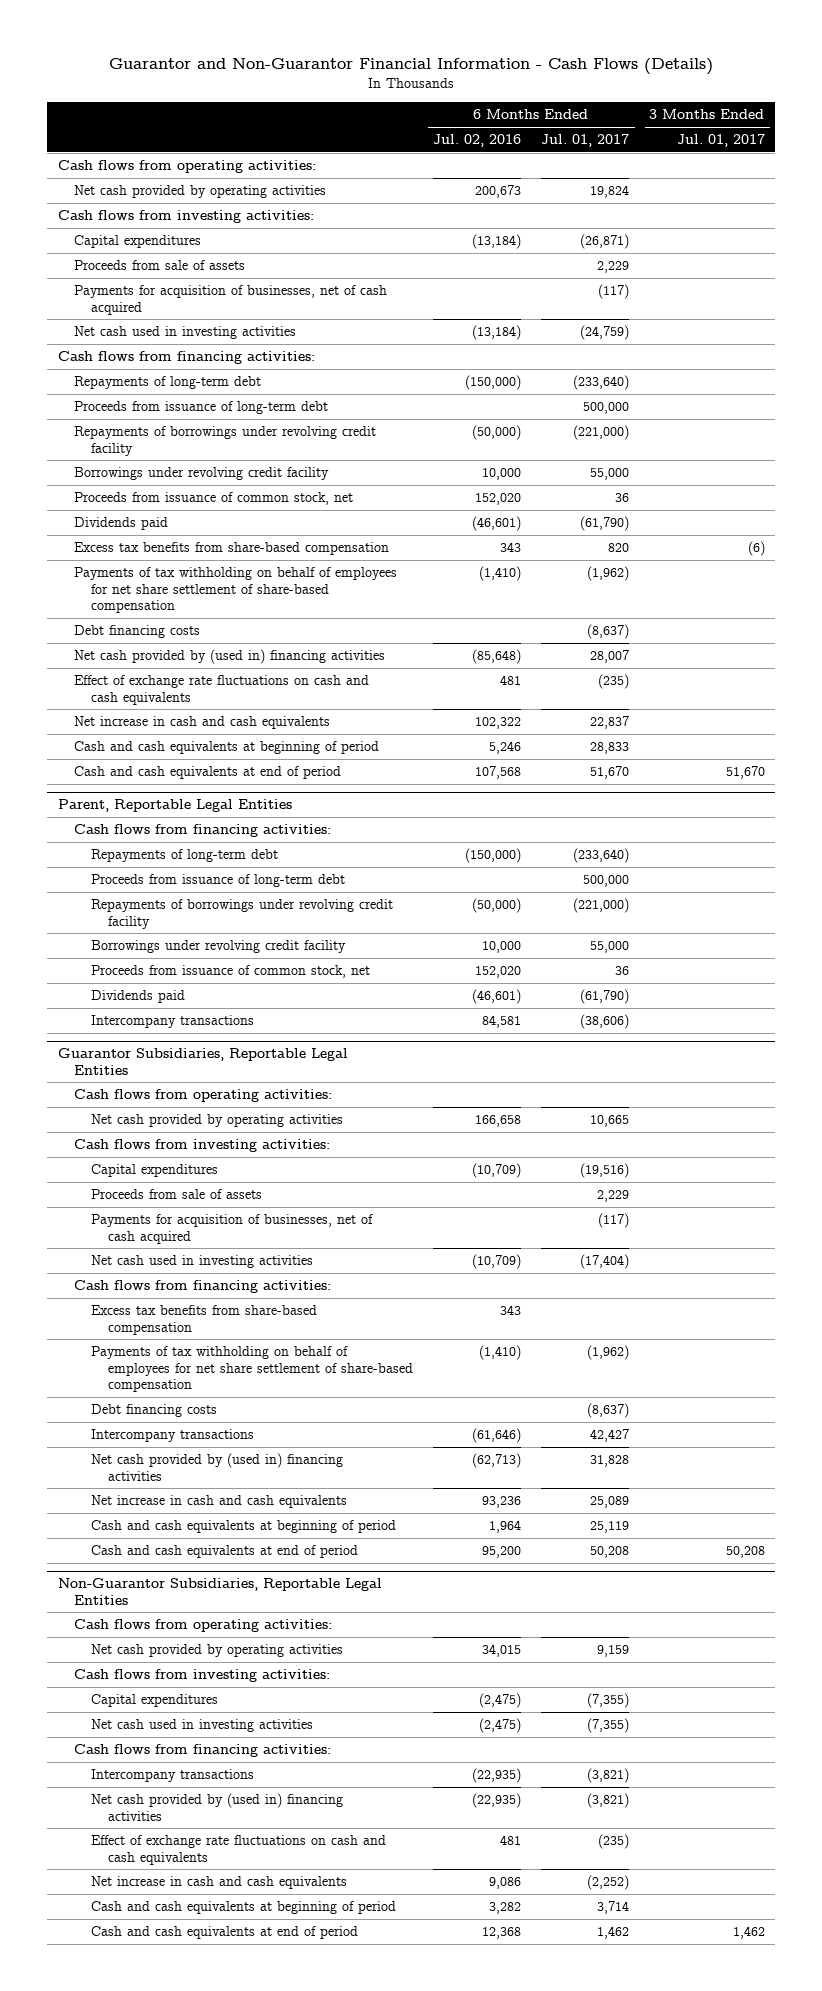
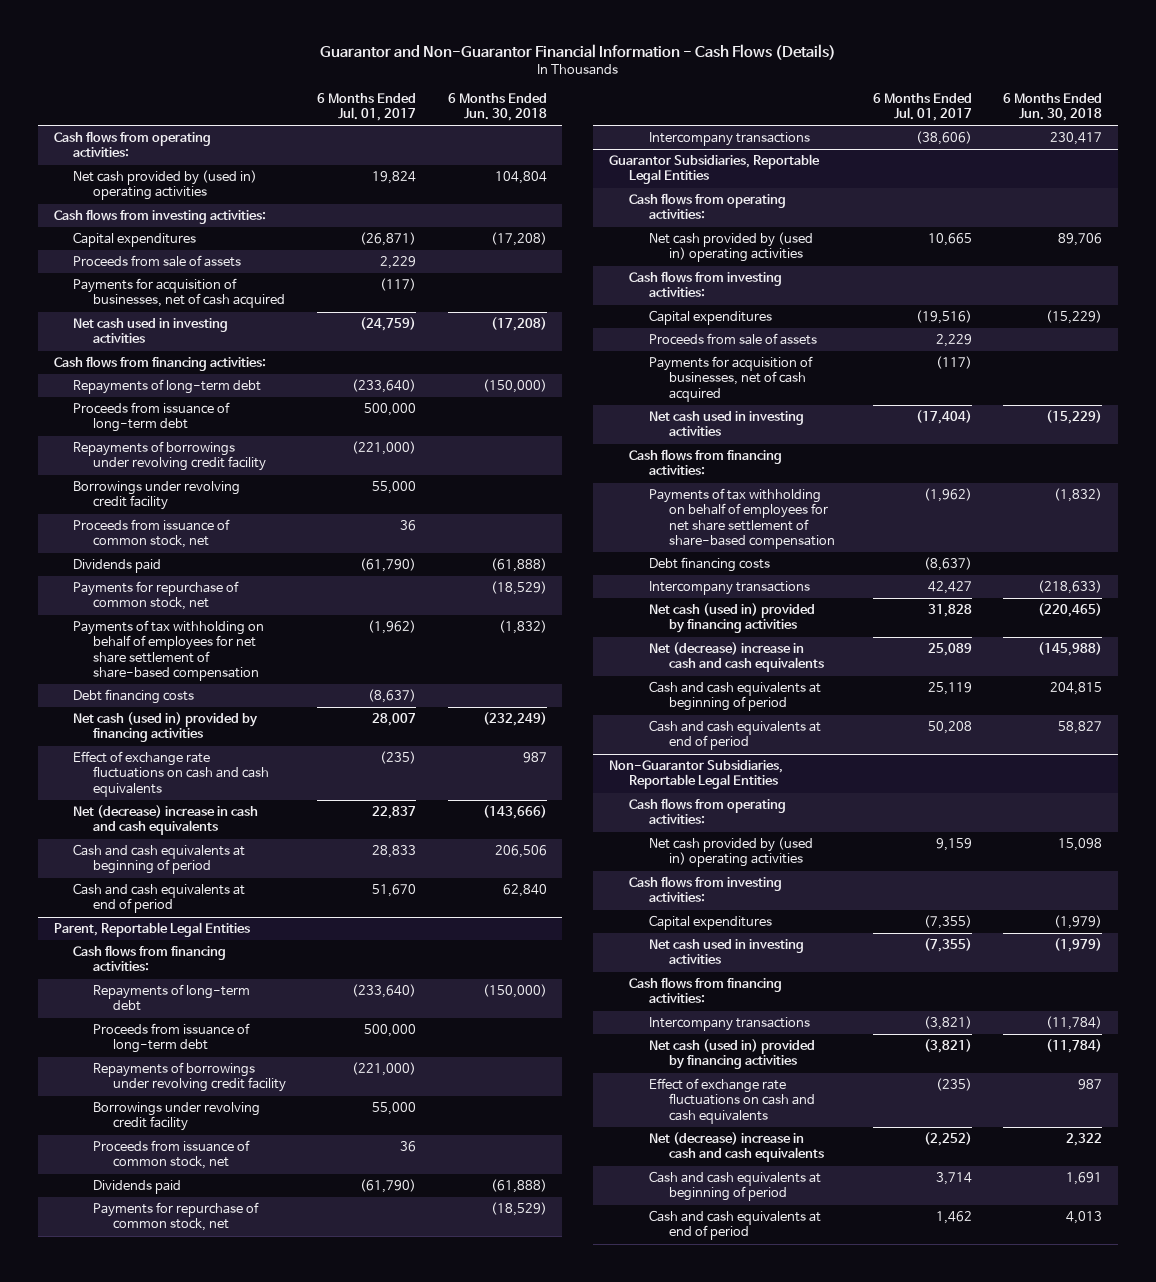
- | 6 Months Ended Jul. 02, 2016 | 6 Months Ended Jul. 01, 2017 | 3 Months Ended Jul. 01, 2017
+ | 6 Months Ended Jul. 01, 2017 | 6 Months Ended Jun. 30, 2018
- Net cash provided by operating activities | 200,673 | 19,824 |
+ Net cash provided by (used in) operating activities | 19,824 | 104,804
- Excess tax benefits from share-based compensation | 343 | 820 | (6)
+ Payments for repurchase of common stock, net | | (18,529)
- Net cash provided by (used in) financing activities | (85,648) | 28,007 |
+ Net cash (used in) provided by financing activities | 28,007 | (232,249)
- Net increase in cash and cash equivalents | 102,322 | 22,837 |
+ Net (decrease) increase in cash and cash equivalents | 22,837 | (143,666)
@ Parent, Reportable Legal Entities
+ Payments for repurchase of common stock, net | | (18,529)
@ Guarantor Subsidiaries, Reportable Legal Entities
- Net cash provided by operating activities | 166,658 | 10,665 |
+ Net cash provided by (used in) operating activities | 10,665 | 89,706
- Excess tax benefits from share-based compensation | 343 | |
- Net cash provided by (used in) financing activities | (62,713) | 31,828 |
- Net increase in cash and cash equivalents | 93,236 | 25,089 |
+ Net cash (used in) provided by financing activities | 31,828 | (220,465)
+ Net (decrease) increase in cash and cash equivalents | 25,089 | (145,988)
@ Non-Guarantor Subsidiaries, Reportable Legal Entities
- Net cash provided by operating activities | 34,015 | 9,159 |
+ Net cash provided by (used in) operating activities | 9,159 | 15,098
- Net cash provided by (used in) financing activities | (22,935) | (3,821) |
+ Net cash (used in) provided by financing activities | (3,821) | (11,784)
- Net increase in cash and cash equivalents | 9,086 | (2,252) |
+ Net (decrease) increase in cash and cash equivalents | (2,252) | 2,322

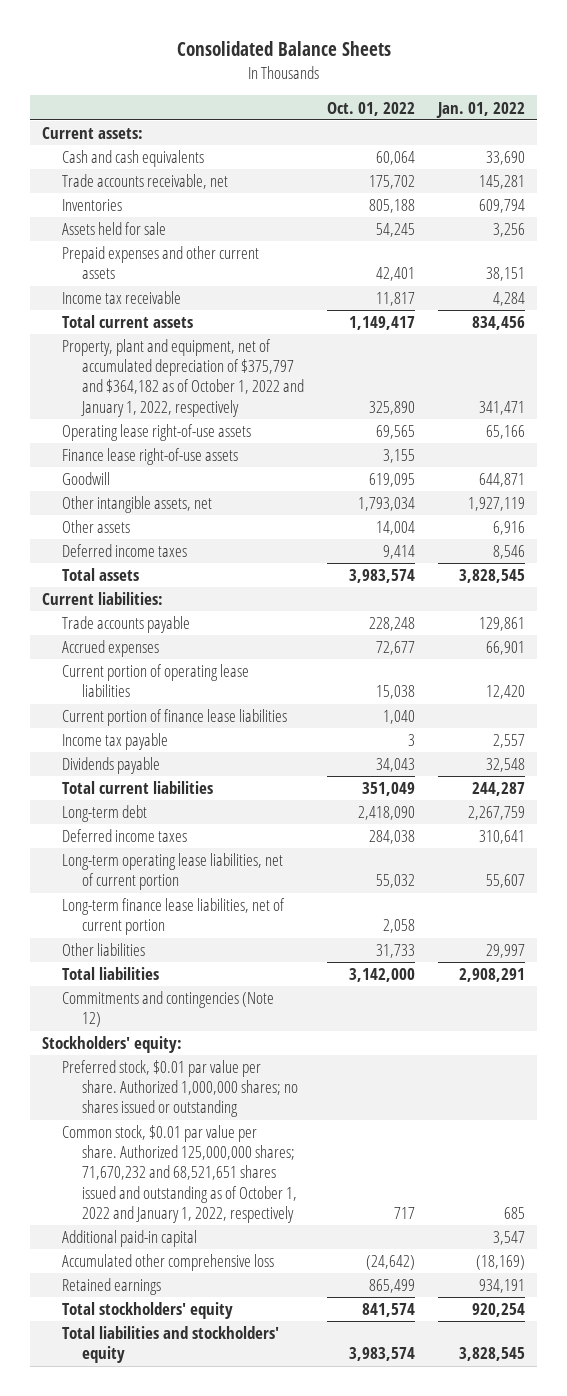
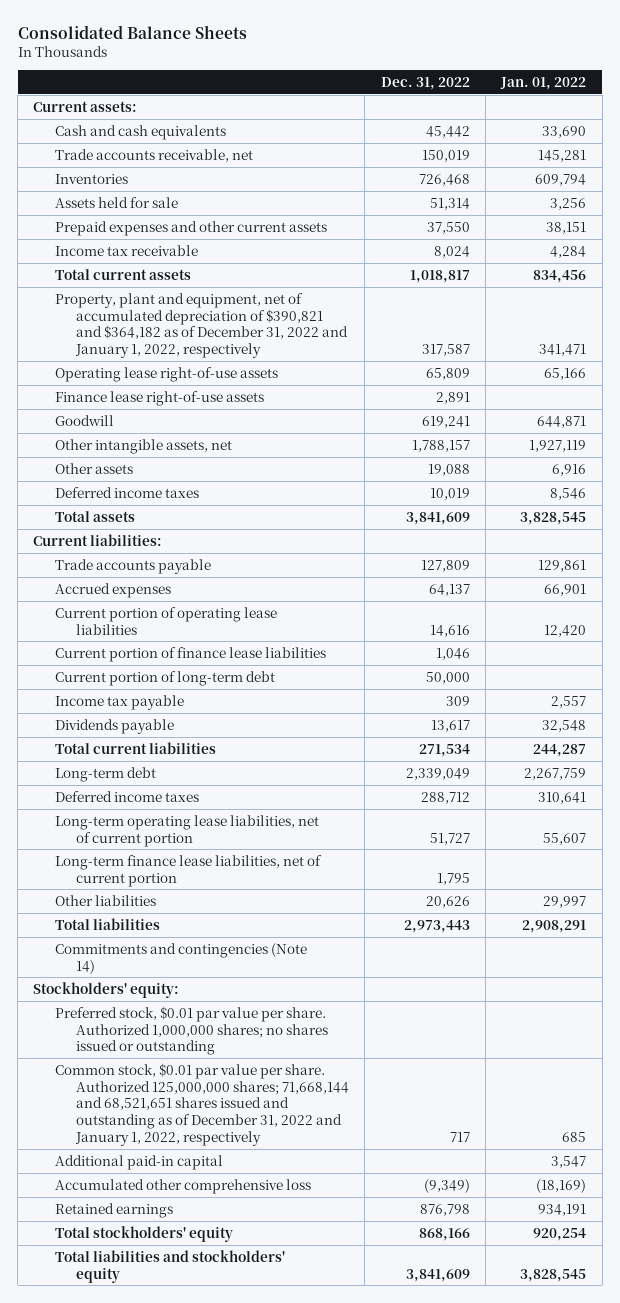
- | Oct. 01, 2022 | Jan. 01, 2022
+ | Dec. 31, 2022 | Jan. 01, 2022
- Property, plant and equipment, net of accumulated depreciation of $375,797 and $364,182 as of October 1, 2022 and January 1, 2022, respectively | 325,890 | 341,471
+ Property, plant and equipment, net of accumulated depreciation of $390,821 and $364,182 as of December 31, 2022 and January 1, 2022, respectively | 317,587 | 341,471
+ Current portion of long-term debt | 50,000 |
- Commitments and contingencies (Note 12)
+ Commitments and contingencies (Note 14)
- Common stock, $0.01 par value per share. Authorized 125,000,000 shares; 71,670,232 and 68,521,651 shares issued and outstanding as of October 1, 2022 and January 1, 2022, respectively | 717 | 685
+ Common stock, $0.01 par value per share. Authorized 125,000,000 shares; 71,668,144 and 68,521,651 shares issued and outstanding as of December 31, 2022 and January 1, 2022, respectively | 717 | 685

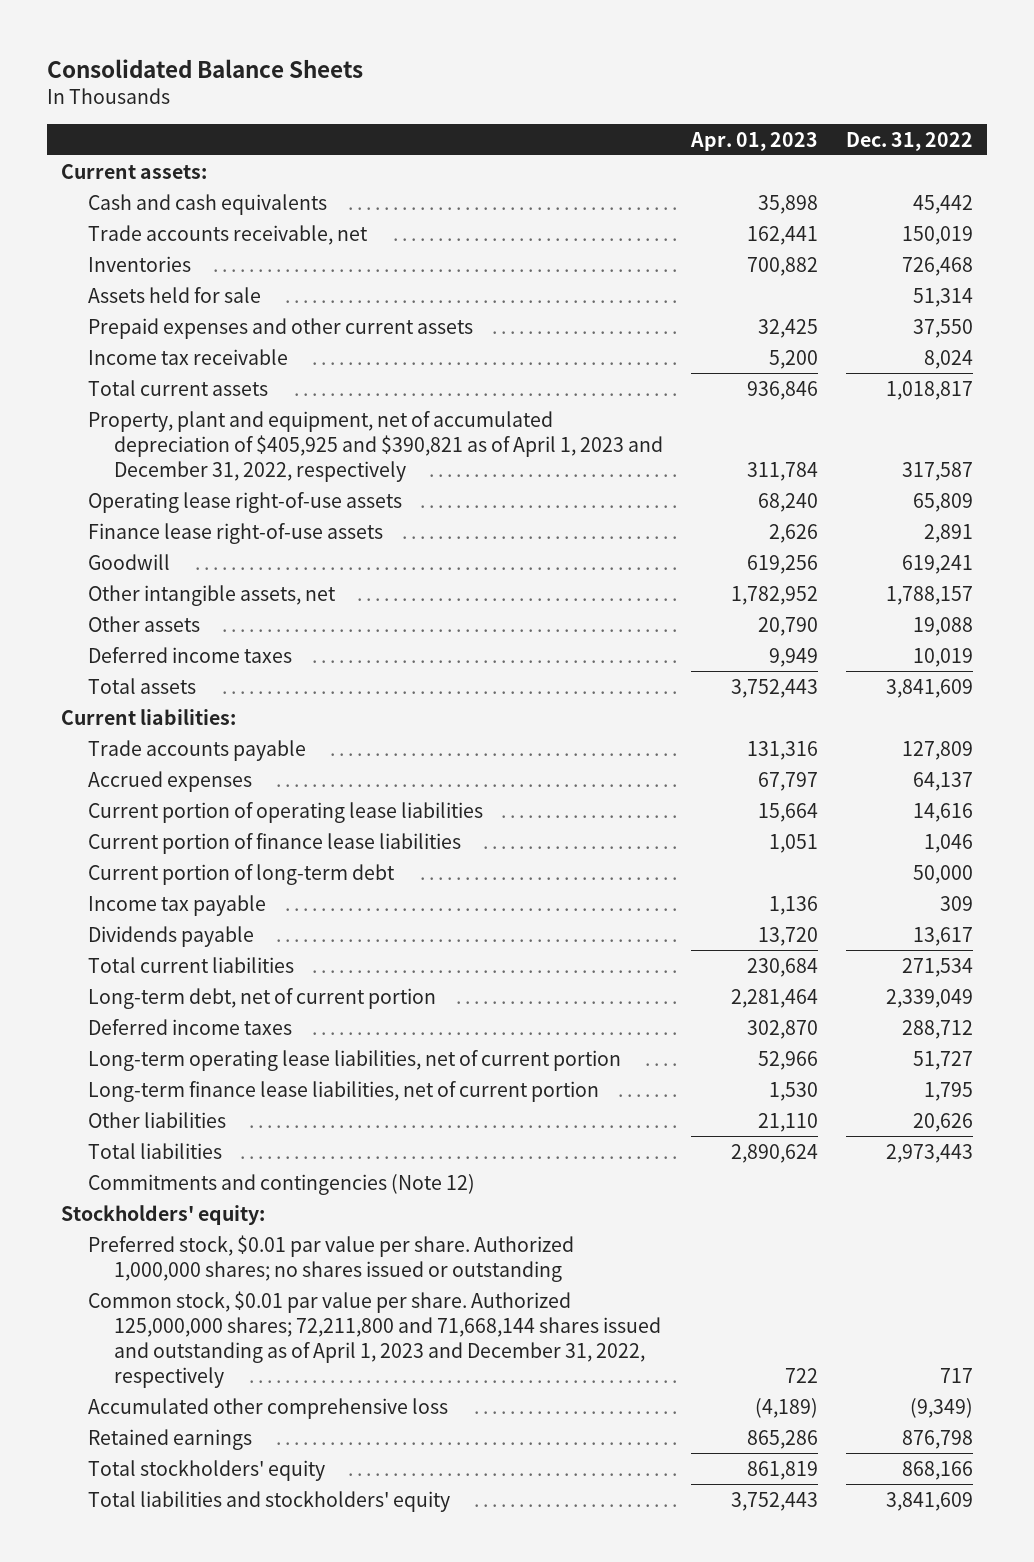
- | Dec. 31, 2022 | Jan. 01, 2022
+ | Apr. 01, 2023 | Dec. 31, 2022
- Property, plant and equipment, net of accumulated depreciation of $390,821 and $364,182 as of December 31, 2022 and January 1, 2022, respectively | 317,587 | 341,471
+ Property, plant and equipment, net of accumulated depreciation of $405,925 and $390,821 as of April 1, 2023 and December 31, 2022, respectively | 311,784 | 317,587
- Long-term debt | 2,339,049 | 2,267,759
+ Long-term debt, net of current portion | 2,281,464 | 2,339,049
- Commitments and contingencies (Note 14)
+ Commitments and contingencies (Note 12)
- Common stock, $0.01 par value per share. Authorized 125,000,000 shares; 71,668,144 and 68,521,651 shares issued and outstanding as of December 31, 2022 and January 1, 2022, respectively | 717 | 685
- Additional paid-in capital | | 3,547
+ Common stock, $0.01 par value per share. Authorized 125,000,000 shares; 72,211,800 and 71,668,144 shares issued and outstanding as of April 1, 2023 and December 31, 2022, respectively | 722 | 717

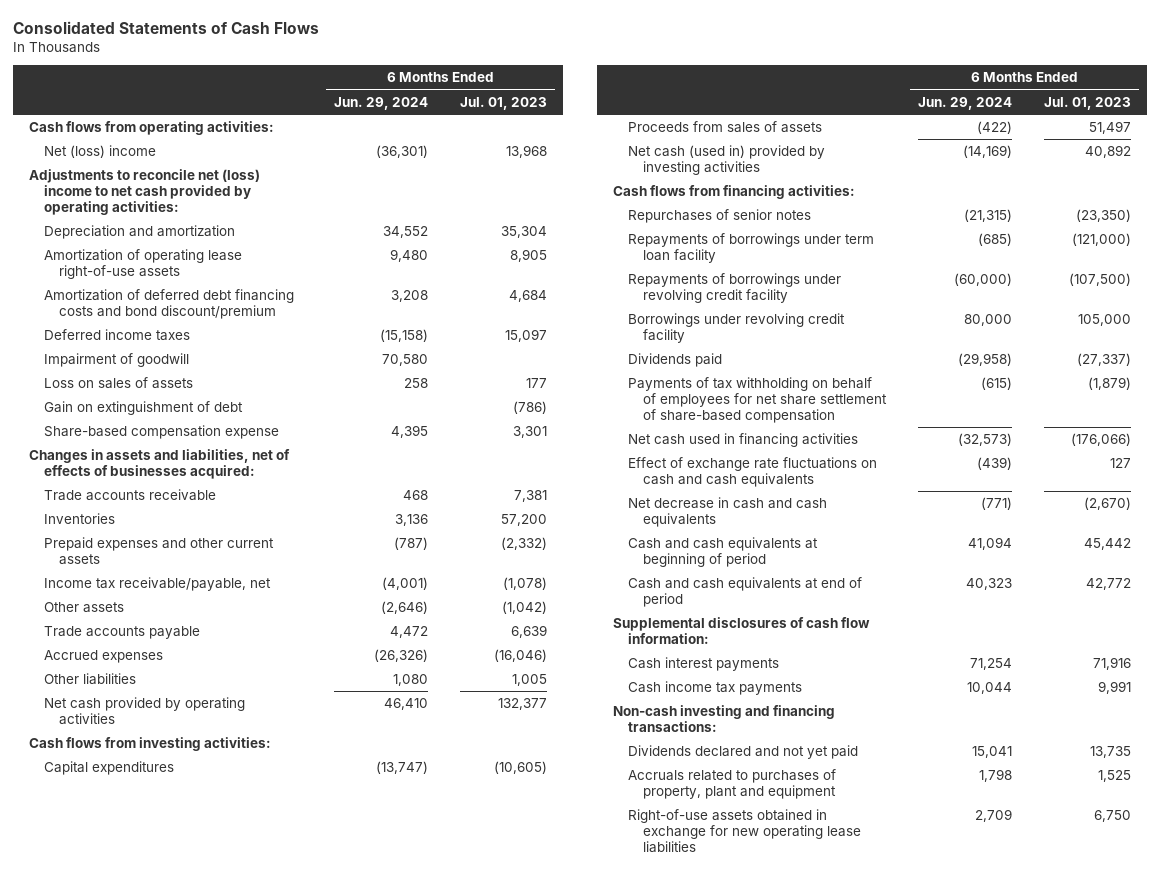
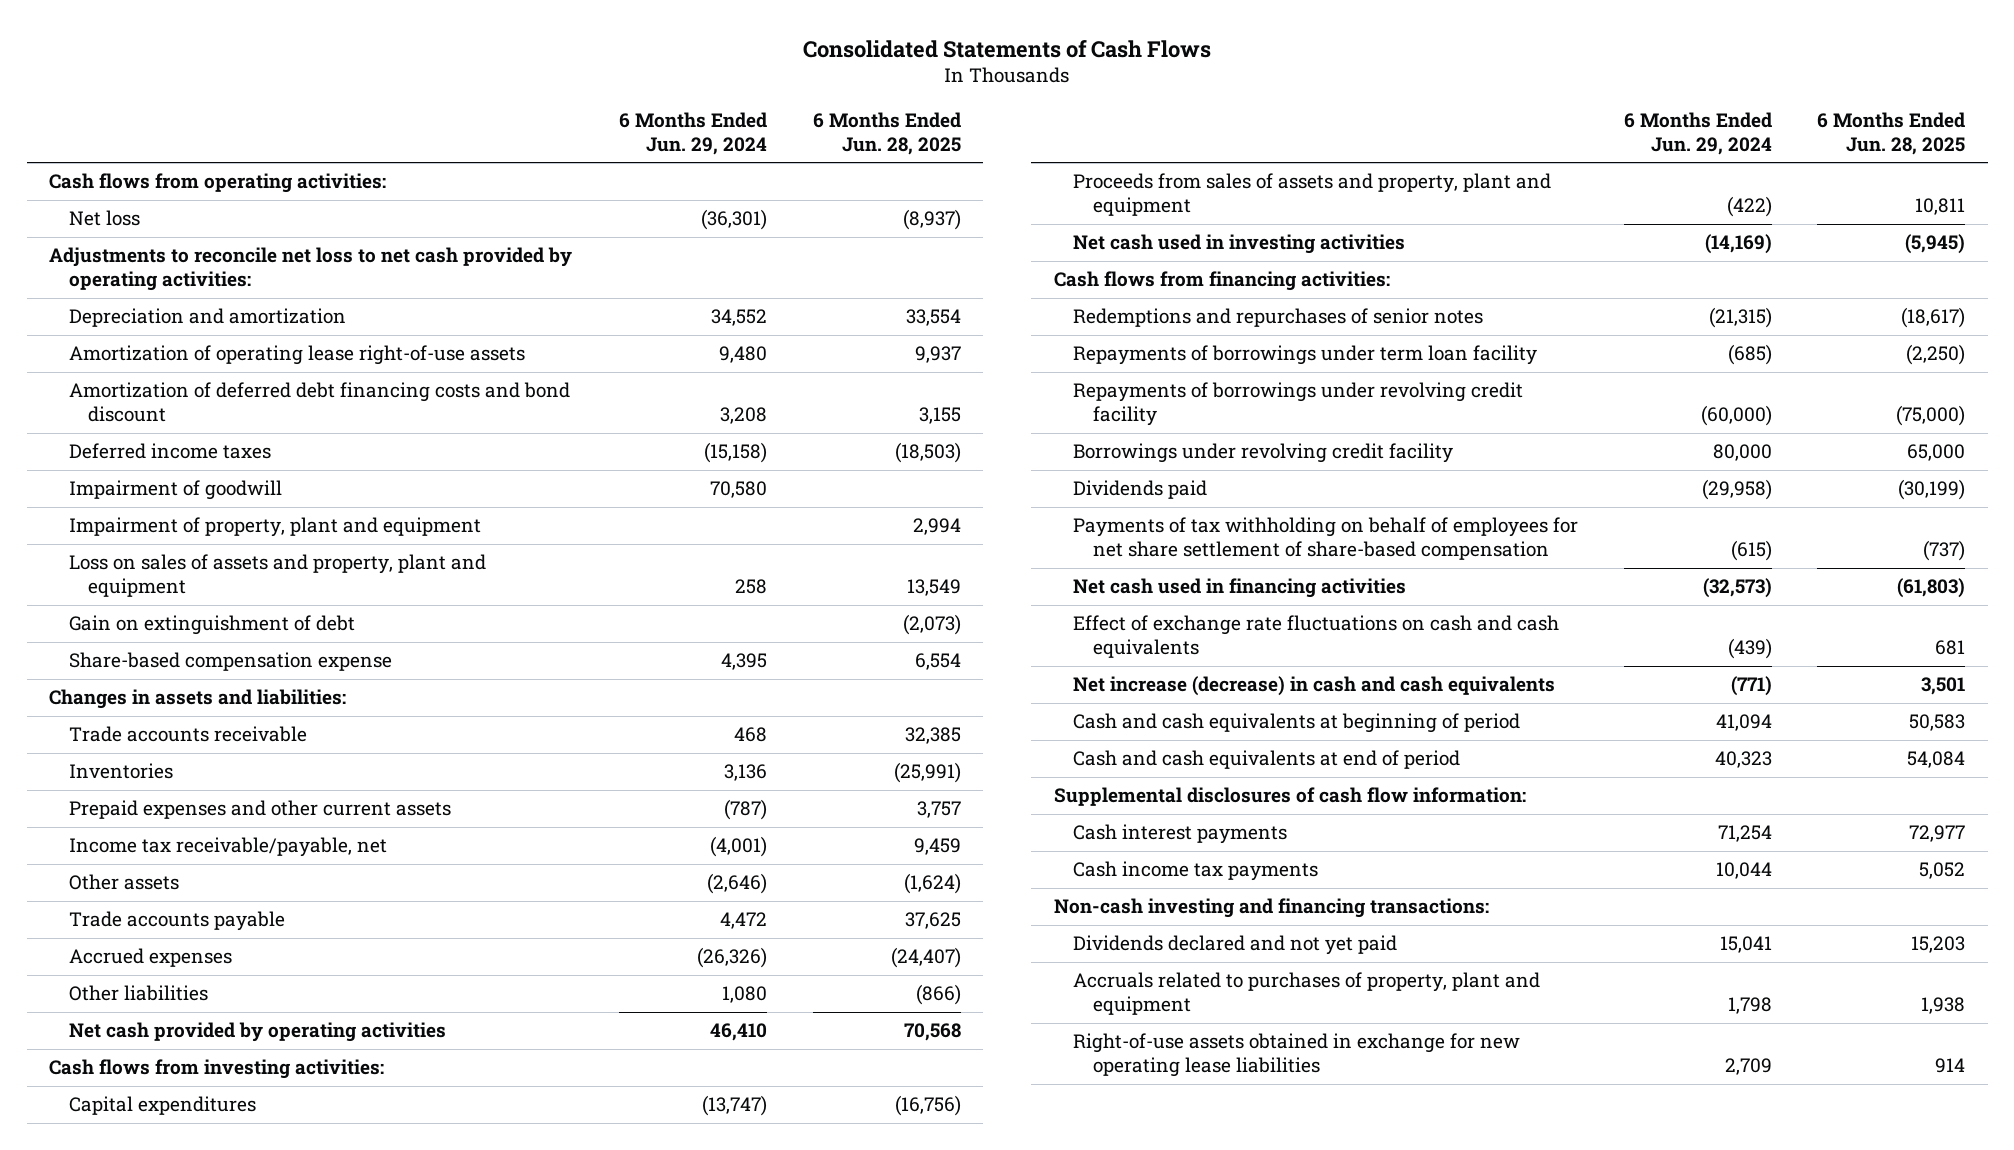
- | 6 Months Ended Jun. 29, 2024 | 6 Months Ended Jul. 01, 2023
+ | 6 Months Ended Jun. 29, 2024 | 6 Months Ended Jun. 28, 2025
- Net (loss) income | (36,301) | 13,968
- Adjustments to reconcile net (loss) income to net cash provided by operating activities:
+ Net loss | (36,301) | (8,937)
+ Adjustments to reconcile net loss to net cash provided by operating activities:
- Amortization of deferred debt financing costs and bond discount/premium | 3,208 | 4,684
+ Amortization of deferred debt financing costs and bond discount | 3,208 | 3,155
- Loss on sales of assets | 258 | 177
+ Impairment of property, plant and equipment | | 2,994
+ Loss on sales of assets and property, plant and equipment | 258 | 13,549
- Changes in assets and liabilities, net of effects of businesses acquired:
+ Changes in assets and liabilities:
- Proceeds from sales of assets | (422) | 51,497
- Net cash (used in) provided by investing activities | (14,169) | 40,892
+ Proceeds from sales of assets and property, plant and equipment | (422) | 10,811
+ Net cash used in investing activities | (14,169) | (5,945)
- Repurchases of senior notes | (21,315) | (23,350)
+ Redemptions and repurchases of senior notes | (21,315) | (18,617)
- Net decrease in cash and cash equivalents | (771) | (2,670)
+ Net increase (decrease) in cash and cash equivalents | (771) | 3,501

